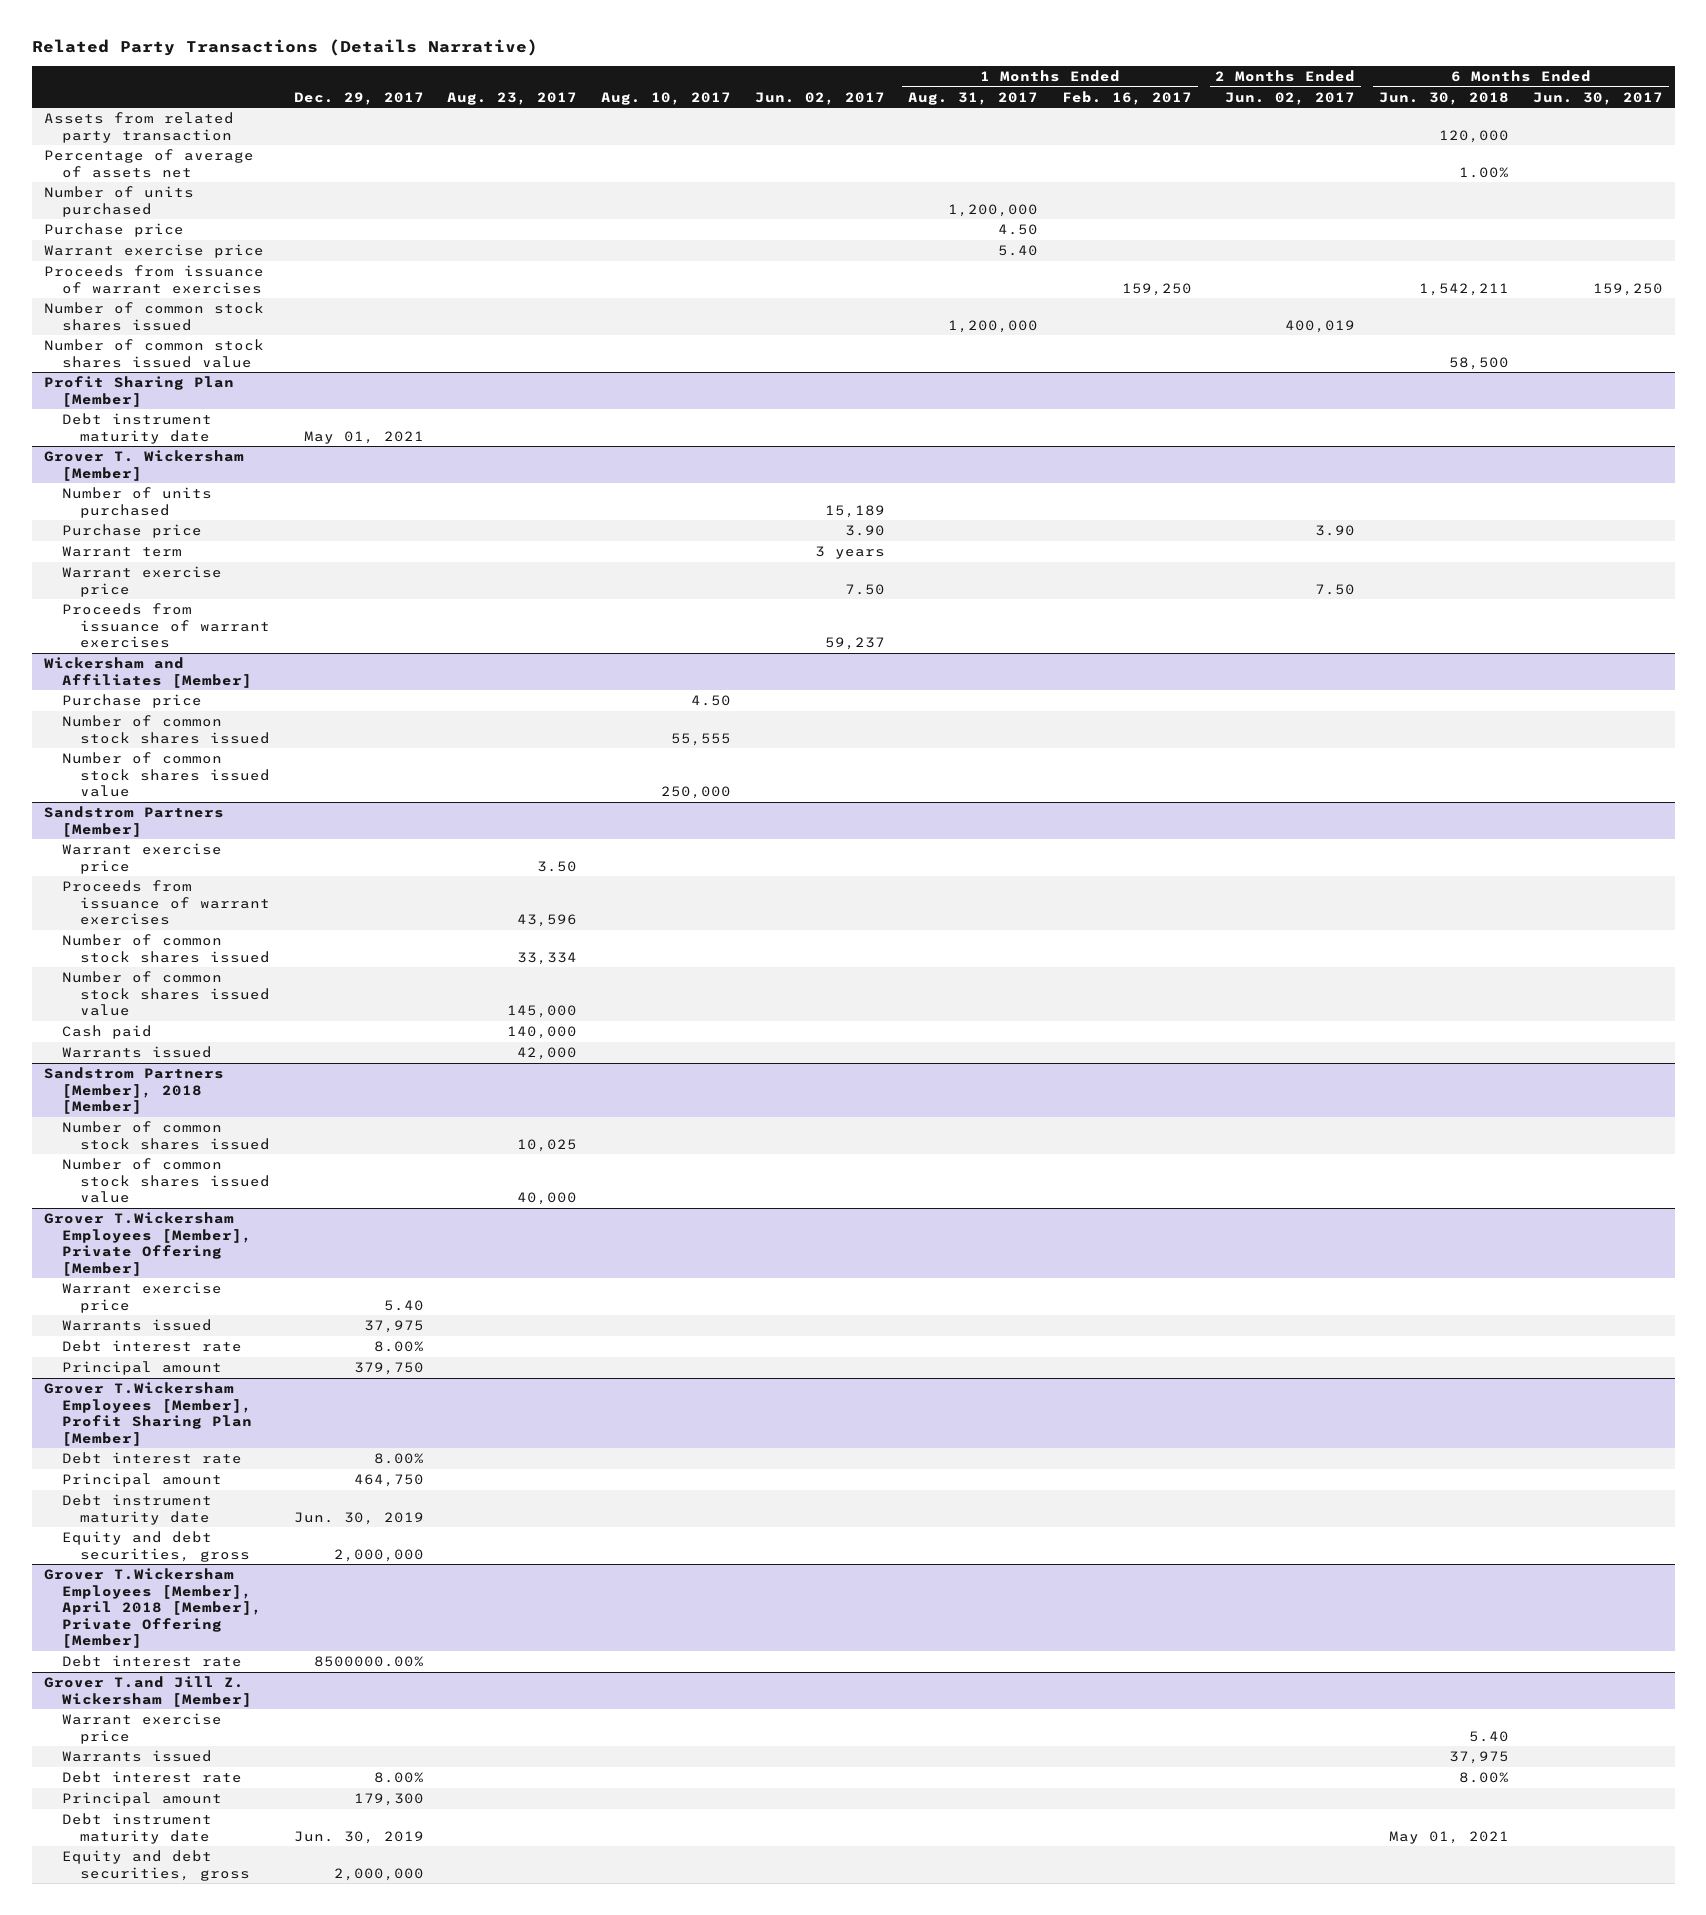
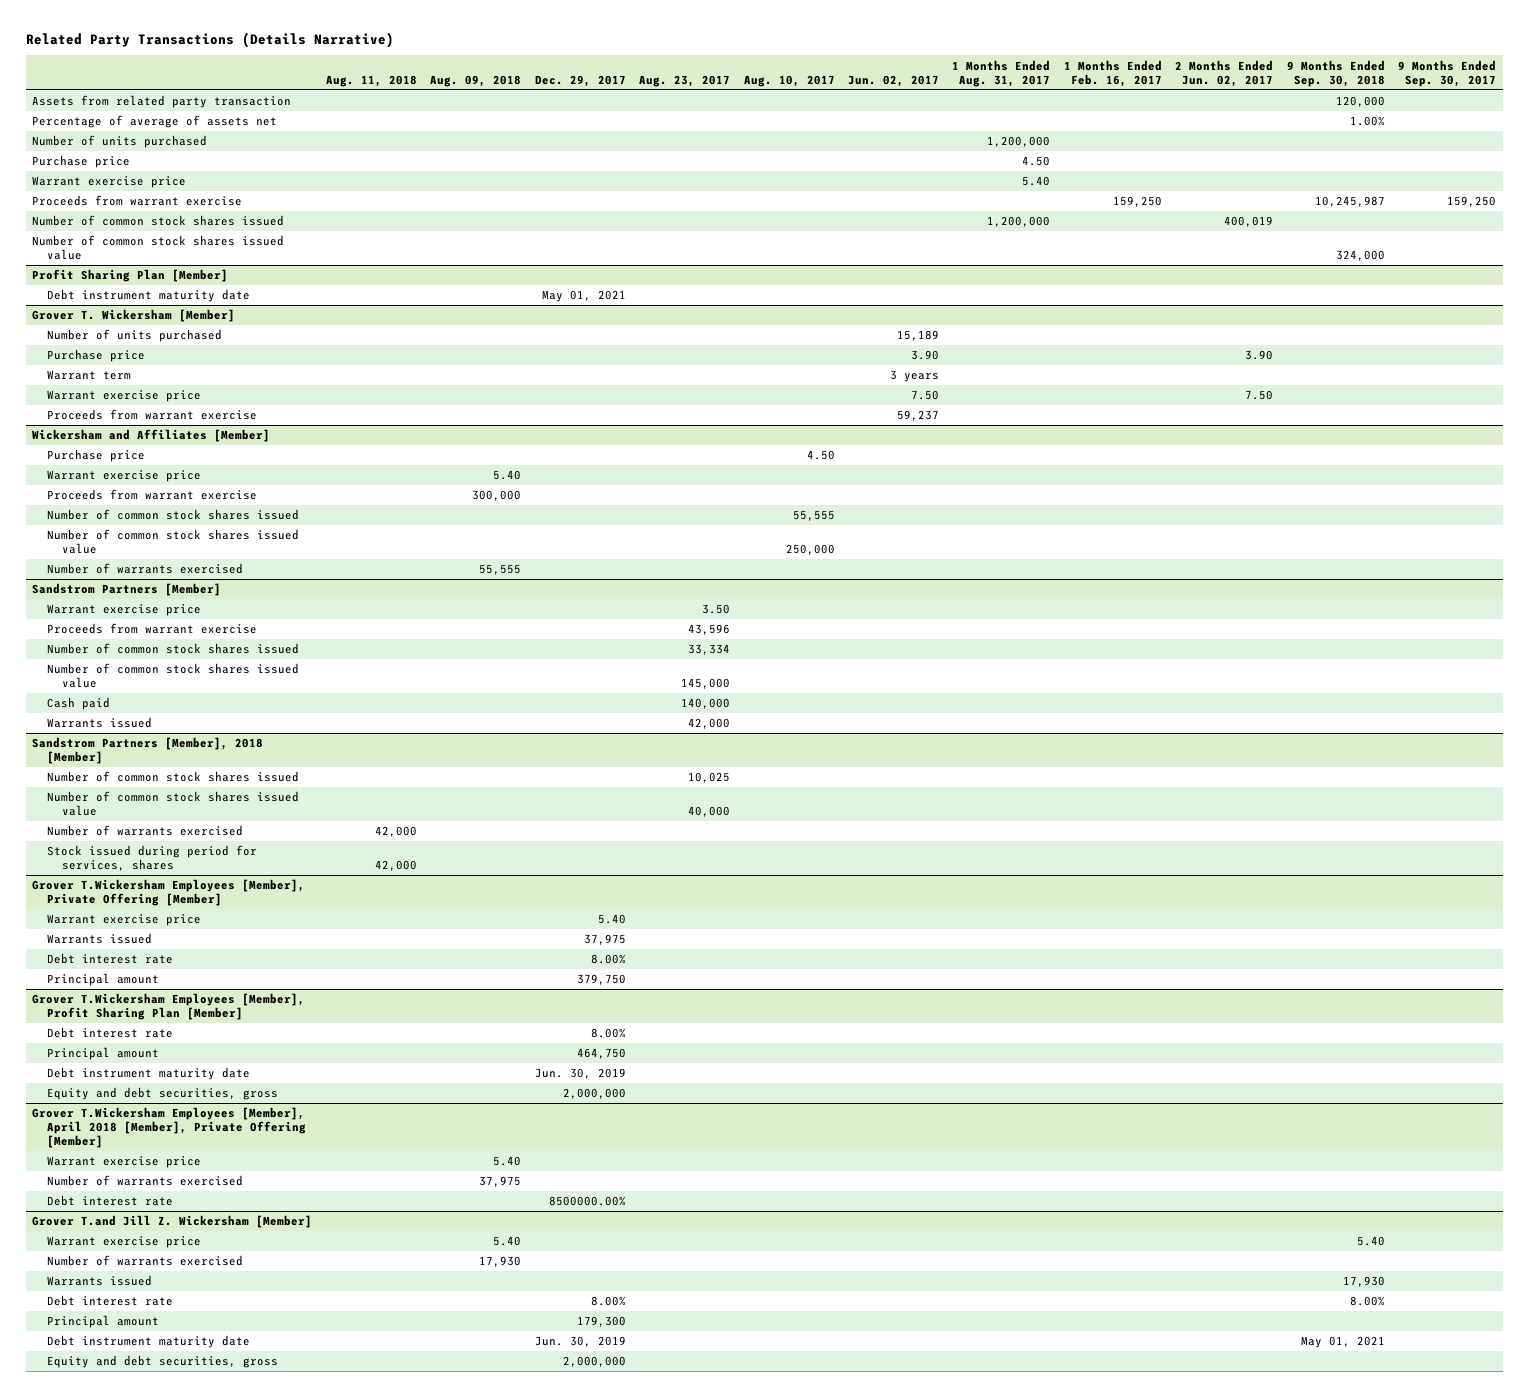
- | Dec. 29, 2017 | Aug. 23, 2017 | Aug. 10, 2017 | Jun. 02, 2017 | 1 Months Ended Aug. 31, 2017 | 1 Months Ended Feb. 16, 2017 | 2 Months Ended Jun. 02, 2017 | 6 Months Ended Jun. 30, 2018 | 6 Months Ended Jun. 30, 2017
+ | Aug. 11, 2018 | Aug. 09, 2018 | Dec. 29, 2017 | Aug. 23, 2017 | Aug. 10, 2017 | Jun. 02, 2017 | 1 Months Ended Aug. 31, 2017 | 1 Months Ended Feb. 16, 2017 | 2 Months Ended Jun. 02, 2017 | 9 Months Ended Sep. 30, 2018 | 9 Months Ended Sep. 30, 2017
- Proceeds from issuance of warrant exercises | | | | | | 159,250 | | 1,542,211 | 159,250
+ Proceeds from warrant exercise | | | | | | | | 159,250 | | 10,245,987 | 159,250
@ Grover T. Wickersham [Member]
- Proceeds from issuance of warrant exercises | | | | 59,237 | | | | |
+ Proceeds from warrant exercise | | | | | | 59,237 | | | | |
@ Wickersham and Affiliates [Member]
+ Warrant exercise price | | 5.40 | | | | | | | | |
+ Proceeds from warrant exercise | | 300,000 | | | | | | | | |
+ Number of warrants exercised | | 55,555 | | | | | | | | |
@ Sandstrom Partners [Member]
- Proceeds from issuance of warrant exercises | | 43,596 | | | | | | |
+ Proceeds from warrant exercise | | | | 43,596 | | | | | | |
@ Sandstrom Partners [Member], 2018 [Member]
+ Number of warrants exercised | 42,000 | | | | | | | | | |
+ Stock issued during period for services, shares | 42,000 | | | | | | | | | |
@ Grover T.Wickersham Employees [Member], April 2018 [Member], Private Offering [Member]
+ Warrant exercise price | | 5.40 | | | | | | | | |
+ Number of warrants exercised | | 37,975 | | | | | | | | |
@ Grover T.and Jill Z. Wickersham [Member]
+ Number of warrants exercised | | 17,930 | | | | | | | | |

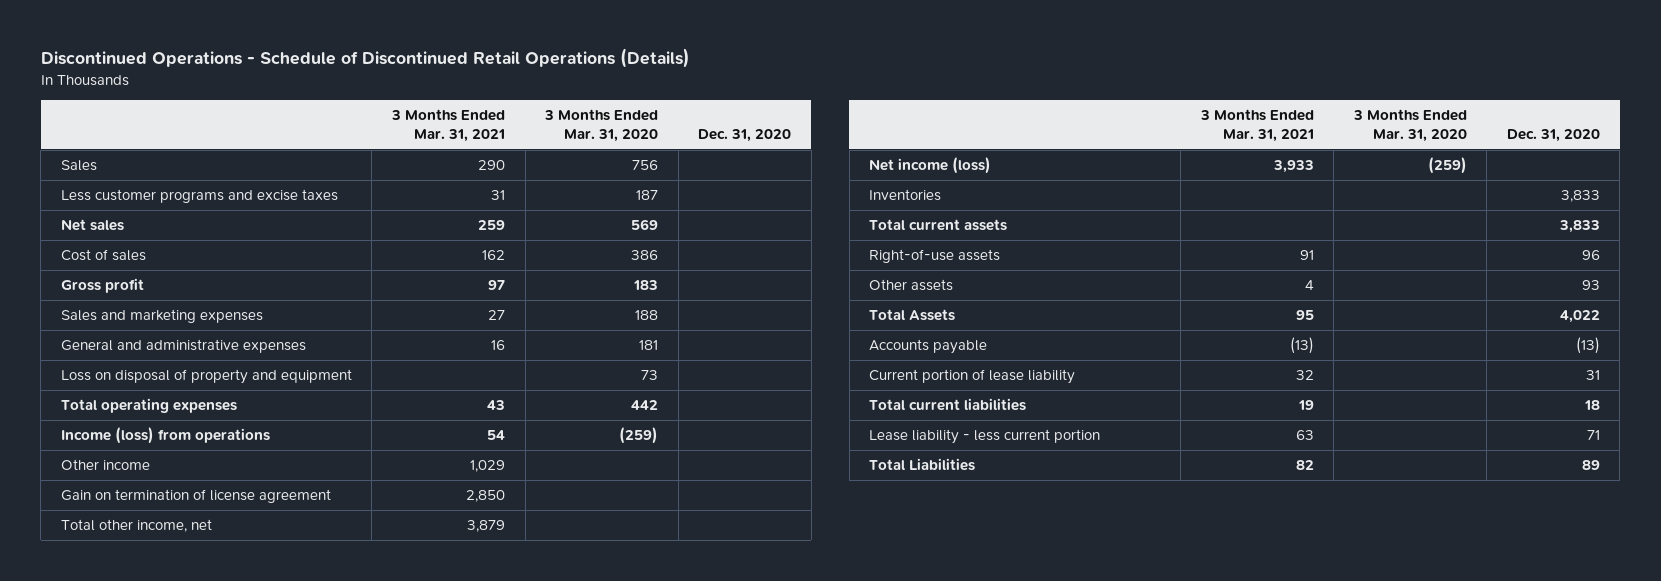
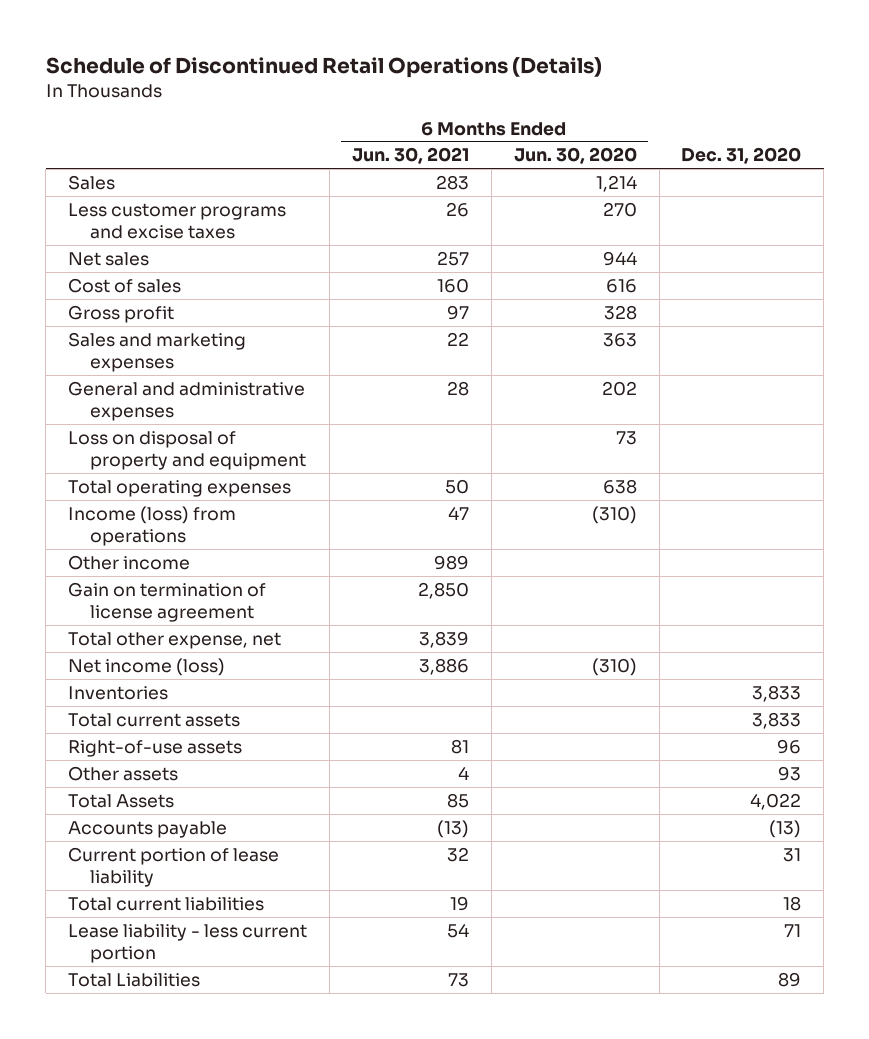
- Discontinued Operations - Schedule of Discontinued Retail Operations (Details)
+ Schedule of Discontinued Retail Operations (Details)
- | 3 Months Ended Mar. 31, 2021 | 3 Months Ended Mar. 31, 2020 | Dec. 31, 2020
+ | 6 Months Ended Jun. 30, 2021 | 6 Months Ended Jun. 30, 2020 | Dec. 31, 2020
- Total other income, net | 3,879 | |
+ Total other expense, net | 3,839 | |

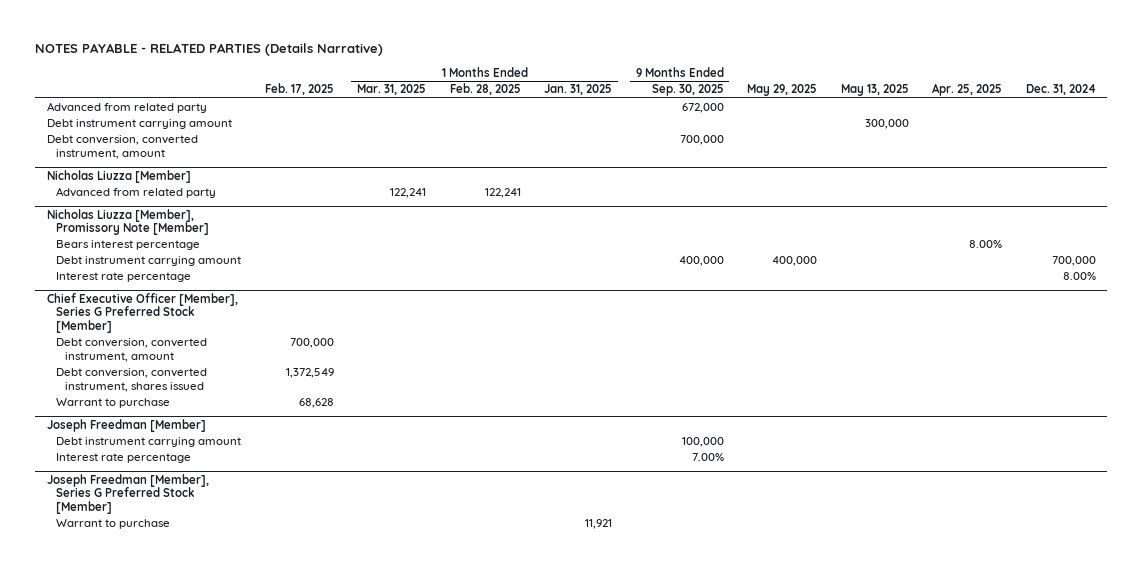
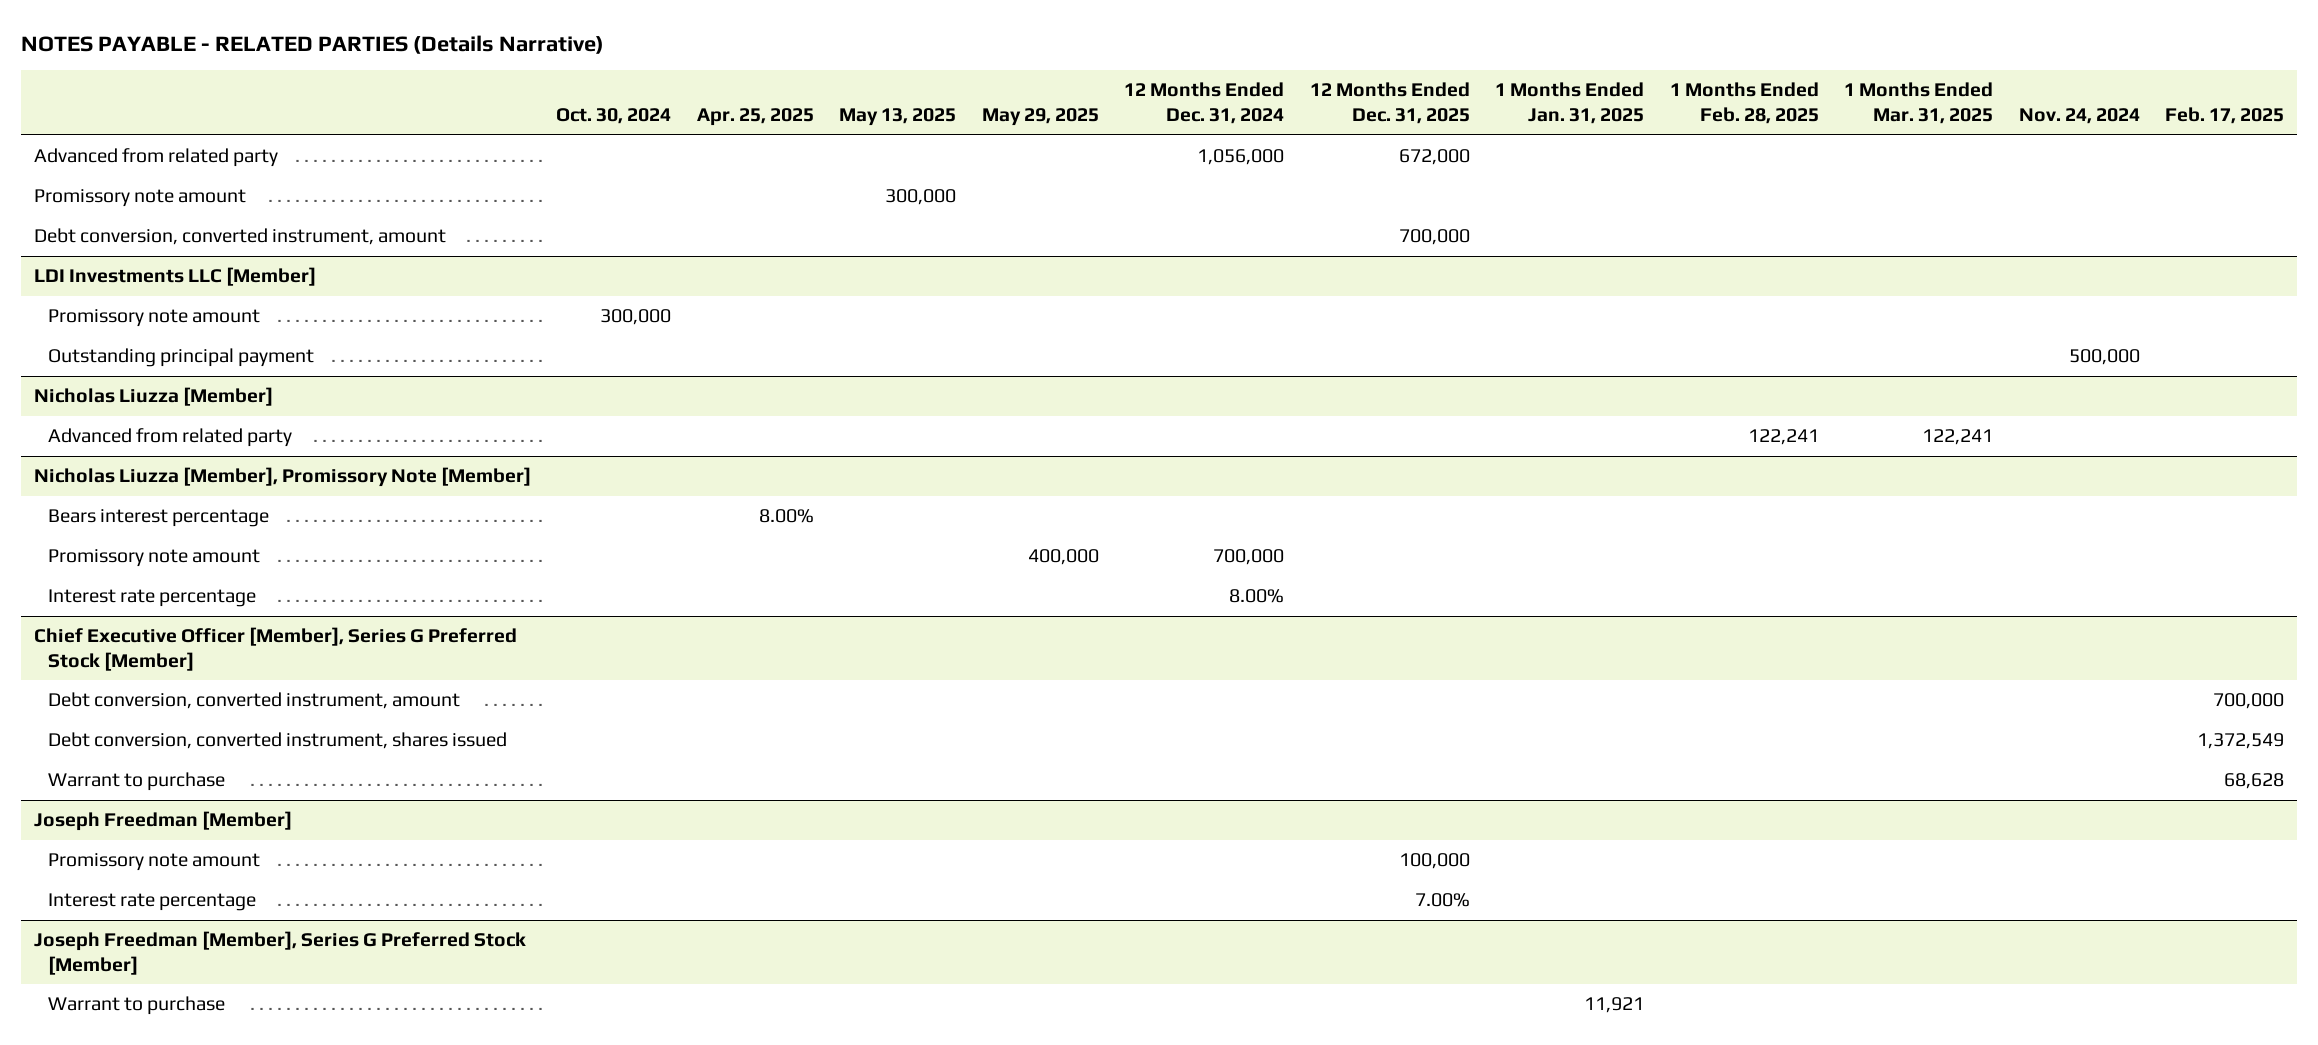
- | Feb. 17, 2025 | 1 Months Ended Mar. 31, 2025 | 1 Months Ended Feb. 28, 2025 | 1 Months Ended Jan. 31, 2025 | 9 Months Ended Sep. 30, 2025 | May 29, 2025 | May 13, 2025 | Apr. 25, 2025 | Dec. 31, 2024
+ | Oct. 30, 2024 | Apr. 25, 2025 | May 13, 2025 | May 29, 2025 | 12 Months Ended Dec. 31, 2024 | 12 Months Ended Dec. 31, 2025 | 1 Months Ended Jan. 31, 2025 | 1 Months Ended Feb. 28, 2025 | 1 Months Ended Mar. 31, 2025 | Nov. 24, 2024 | Feb. 17, 2025
- Debt instrument carrying amount | | | | | | | 300,000 | |
+ Promissory note amount | | | 300,000 | | | | | | | |
+ LDI Investments LLC [Member]
+ Promissory note amount | 300,000 | | | | | | | | | |
+ Outstanding principal payment | | | | | | | | | | 500,000 |
@ Nicholas Liuzza [Member], Promissory Note [Member]
- Debt instrument carrying amount | | | | | 400,000 | 400,000 | | | 700,000
+ Promissory note amount | | | | 400,000 | 700,000 | | | | | |
@ Joseph Freedman [Member]
- Debt instrument carrying amount | | | | | 100,000 | | | |
+ Promissory note amount | | | | | | 100,000 | | | | |

